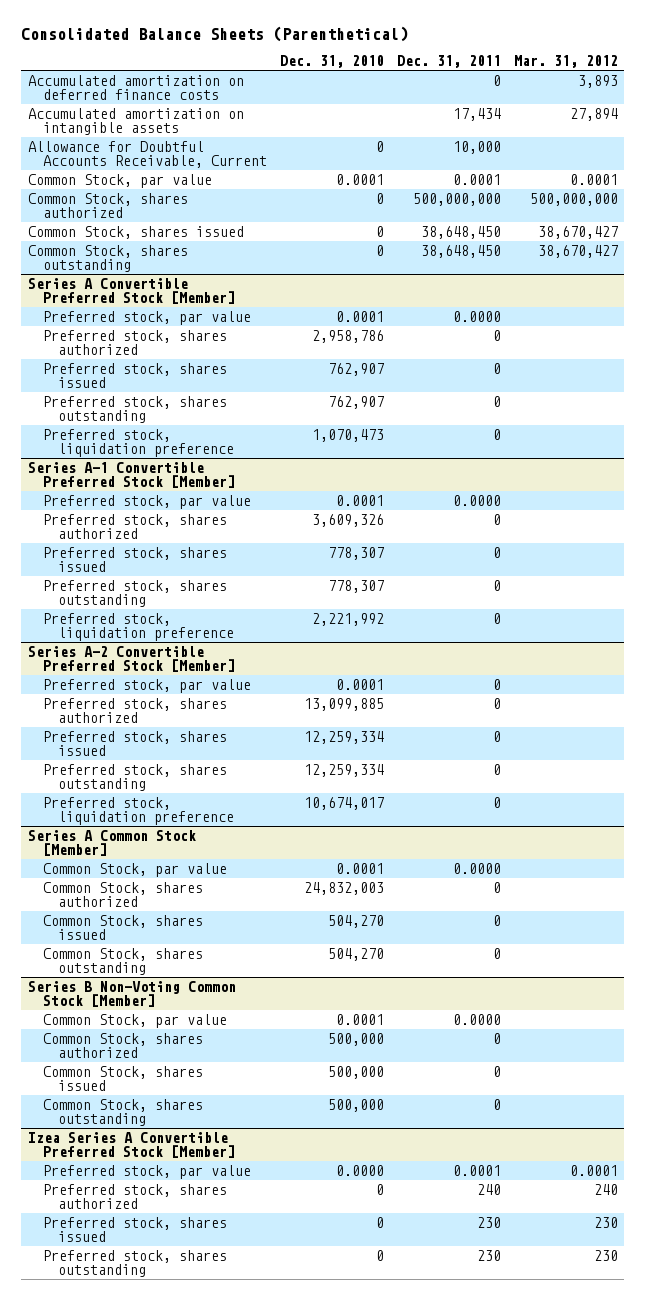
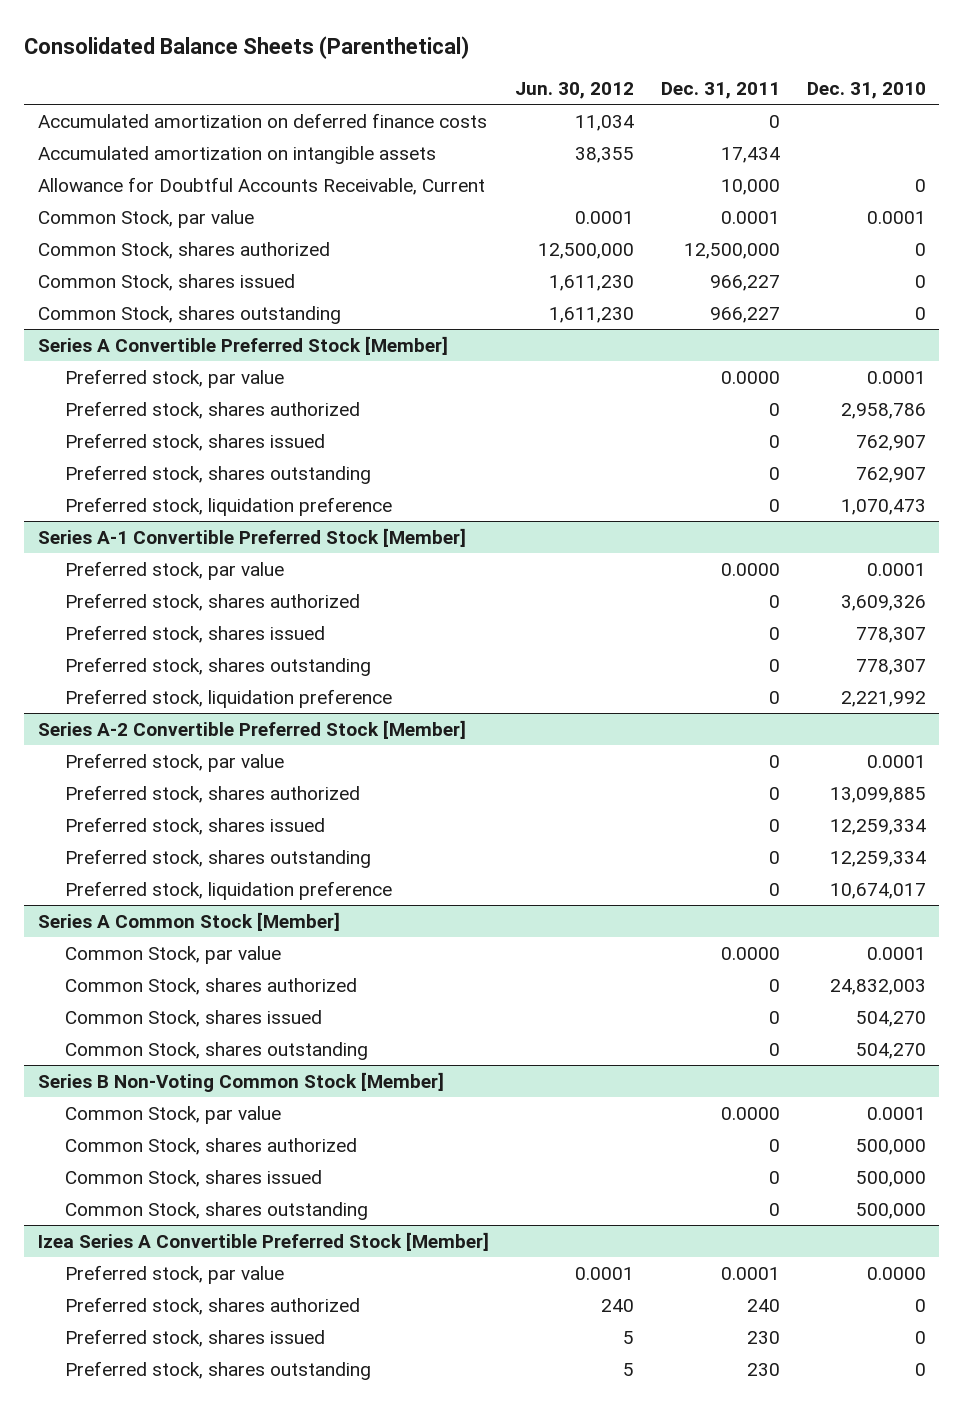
- | Dec. 31, 2010 | Dec. 31, 2011 | Mar. 31, 2012
+ | Jun. 30, 2012 | Dec. 31, 2011 | Dec. 31, 2010
- Common Stock, shares authorized | 0 | 500,000,000 | 500,000,000
- Common Stock, shares issued | 0 | 38,648,450 | 38,670,427
- Common Stock, shares outstanding | 0 | 38,648,450 | 38,670,427
+ Common Stock, shares authorized | 12,500,000 | 12,500,000 | 0
+ Common Stock, shares issued | 1,611,230 | 966,227 | 0
+ Common Stock, shares outstanding | 1,611,230 | 966,227 | 0

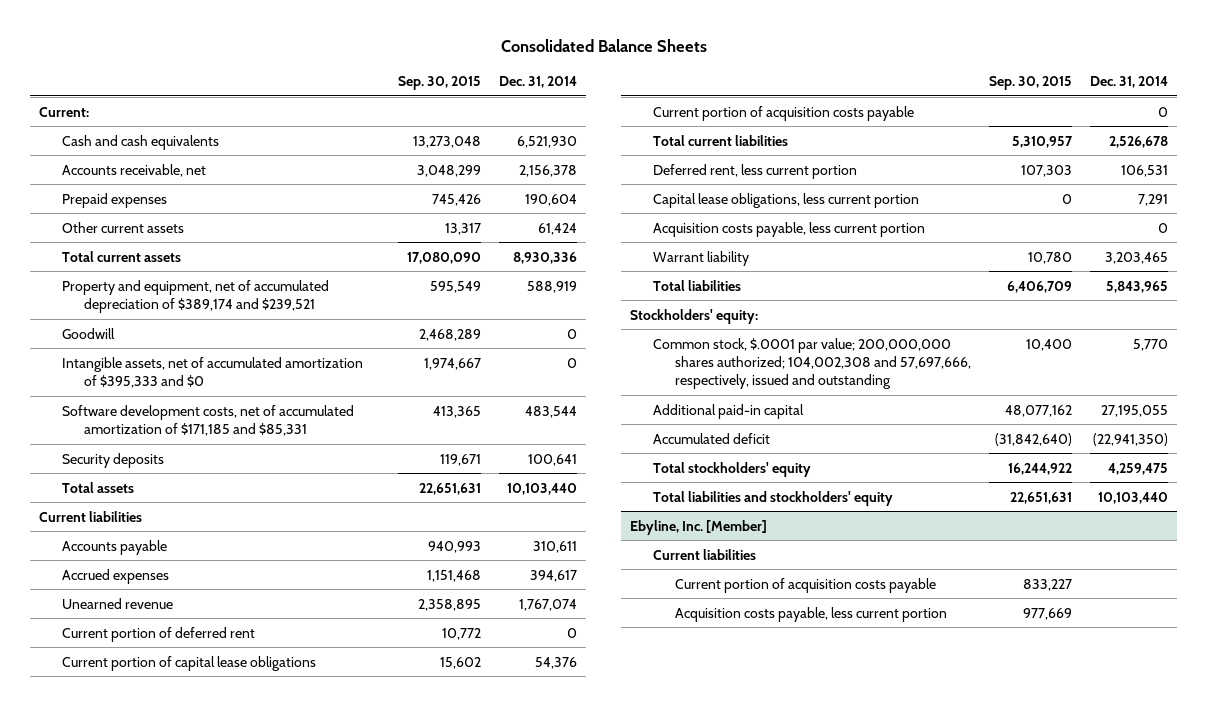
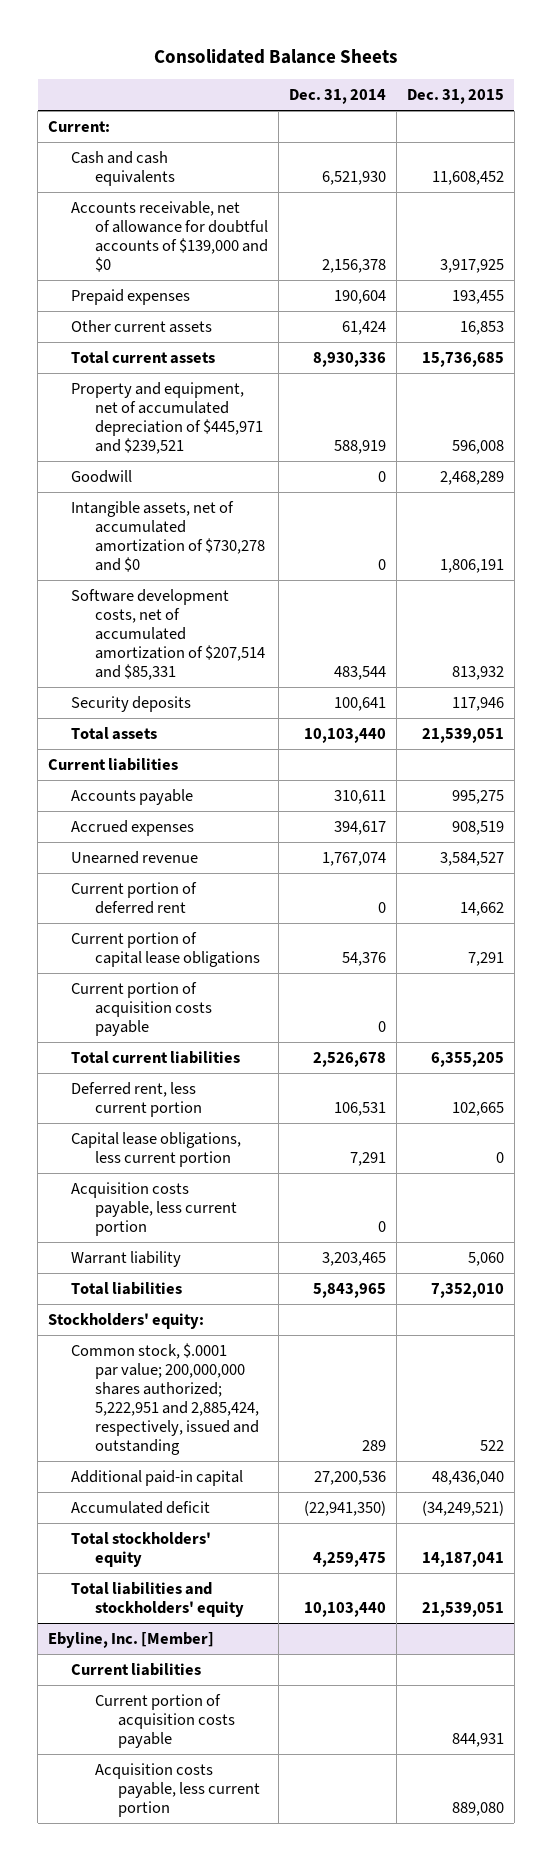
- | Sep. 30, 2015 | Dec. 31, 2014
+ | Dec. 31, 2014 | Dec. 31, 2015
- Accounts receivable, net | 3,048,299 | 2,156,378
+ Accounts receivable, net of allowance for doubtful accounts of $139,000 and $0 | 2,156,378 | 3,917,925
- Property and equipment, net of accumulated depreciation of $389,174 and $239,521 | 595,549 | 588,919
+ Property and equipment, net of accumulated depreciation of $445,971 and $239,521 | 588,919 | 596,008
- Intangible assets, net of accumulated amortization of $395,333 and $0 | 1,974,667 | 0
- Software development costs, net of accumulated amortization of $171,185 and $85,331 | 413,365 | 483,544
+ Intangible assets, net of accumulated amortization of $730,278 and $0 | 0 | 1,806,191
+ Software development costs, net of accumulated amortization of $207,514 and $85,331 | 483,544 | 813,932
- Common stock, $.0001 par value; 200,000,000 shares authorized; 104,002,308 and 57,697,666, respectively, issued and outstanding | 10,400 | 5,770
- Additional paid-in capital | 48,077,162 | 27,195,055
+ Common stock, $.0001 par value; 200,000,000 shares authorized; 5,222,951 and 2,885,424, respectively, issued and outstanding | 289 | 522
+ Additional paid-in capital | 27,200,536 | 48,436,040

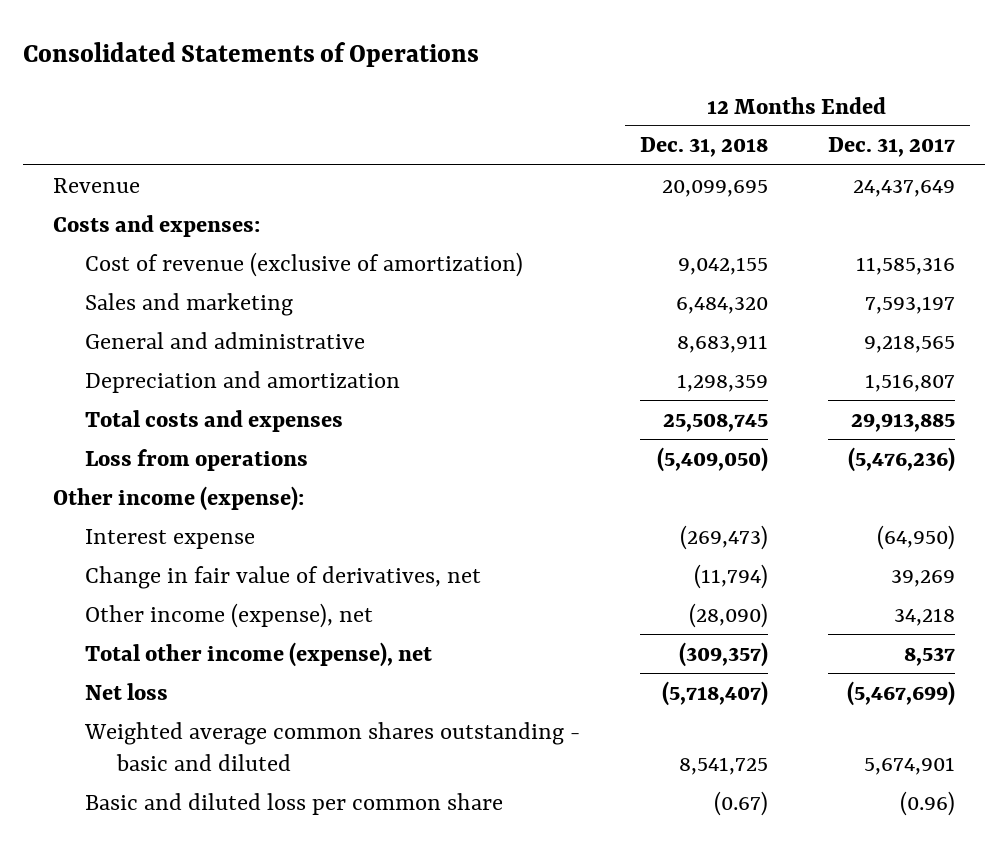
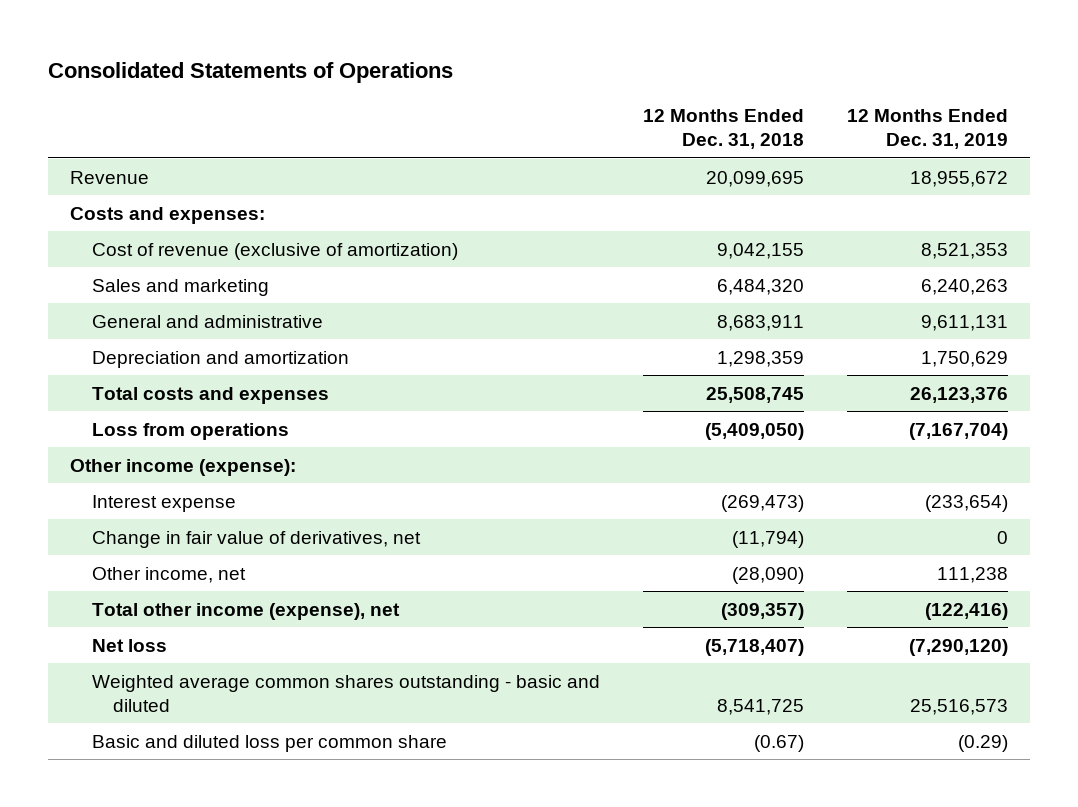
- | 12 Months Ended Dec. 31, 2018 | 12 Months Ended Dec. 31, 2017
+ | 12 Months Ended Dec. 31, 2018 | 12 Months Ended Dec. 31, 2019
- Other income (expense), net | (28,090) | 34,218
+ Other income, net | (28,090) | 111,238

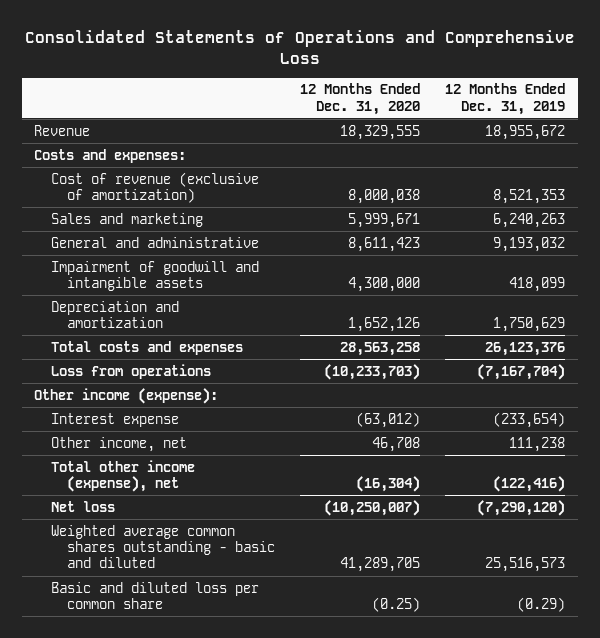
- Consolidated Statements of Operations
+ Consolidated Statements of Operations and Comprehensive Loss
- | 12 Months Ended Dec. 31, 2018 | 12 Months Ended Dec. 31, 2019
+ | 12 Months Ended Dec. 31, 2020 | 12 Months Ended Dec. 31, 2019
- General and administrative | 8,683,911 | 9,611,131
+ General and administrative | 8,611,423 | 9,193,032
+ Impairment of goodwill and intangible assets | 4,300,000 | 418,099
- Change in fair value of derivatives, net | (11,794) | 0

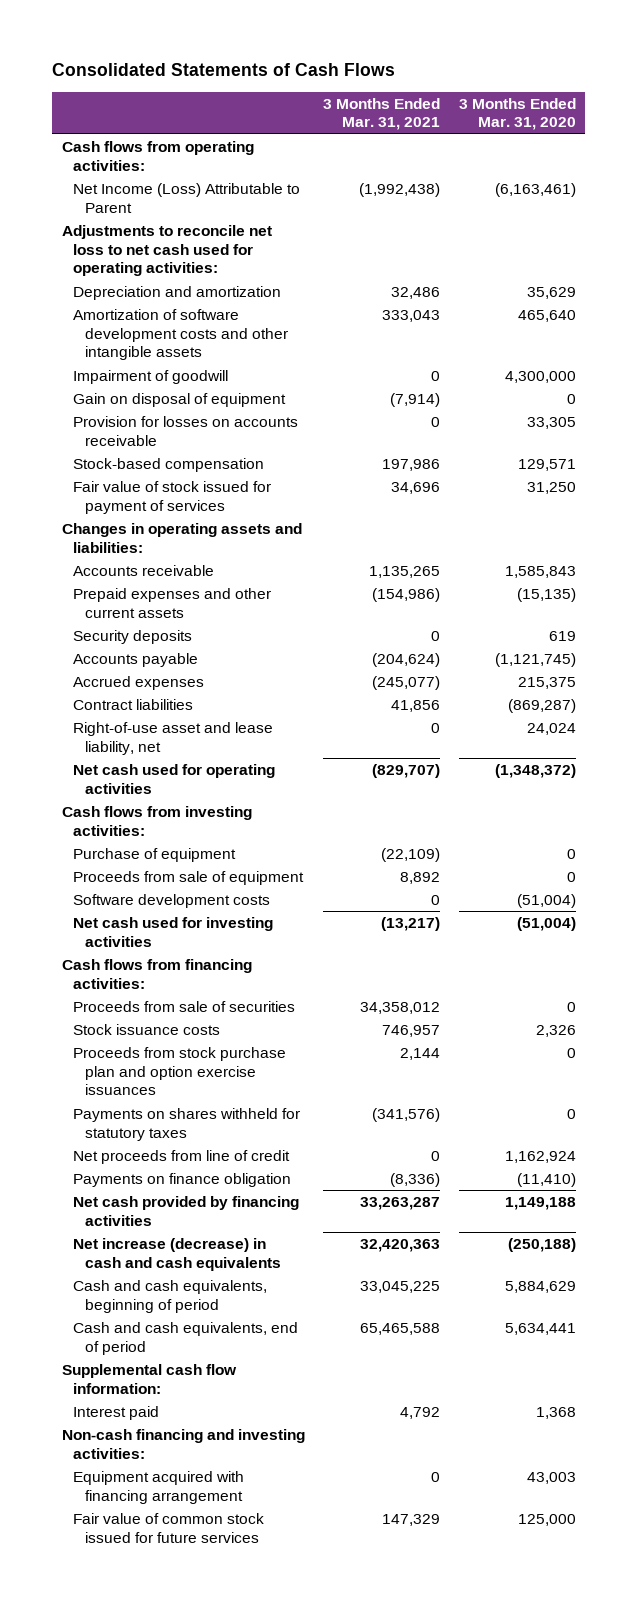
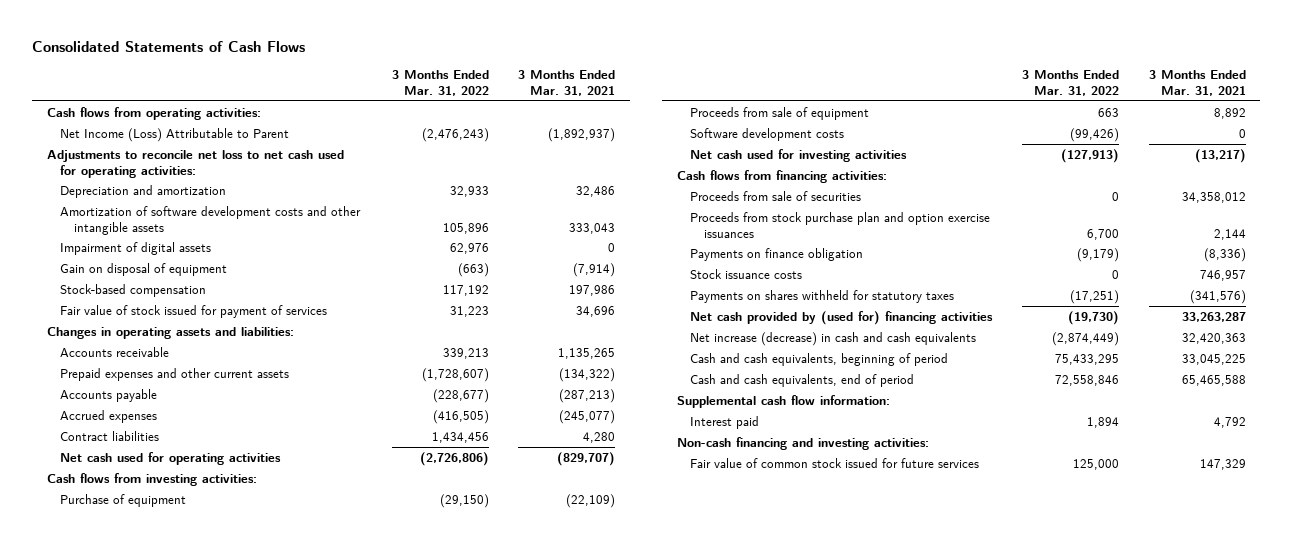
- | 3 Months Ended Mar. 31, 2021 | 3 Months Ended Mar. 31, 2020
+ | 3 Months Ended Mar. 31, 2022 | 3 Months Ended Mar. 31, 2021
- Net Income (Loss) Attributable to Parent | (1,992,438) | (6,163,461)
+ Net Income (Loss) Attributable to Parent | (2,476,243) | (1,892,937)
- Impairment of goodwill | 0 | 4,300,000
+ Impairment of digital assets | 62,976 | 0
- Provision for losses on accounts receivable | 0 | 33,305
- Prepaid expenses and other current assets | (154,986) | (15,135)
- Security deposits | 0 | 619
- Accounts payable | (204,624) | (1,121,745)
+ Prepaid expenses and other current assets | (1,728,607) | (134,322)
+ Accounts payable | (228,677) | (287,213)
- Contract liabilities | 41,856 | (869,287)
- Right-of-use asset and lease liability, net | 0 | 24,024
+ Contract liabilities | 1,434,456 | 4,280
- Net proceeds from line of credit | 0 | 1,162,924
- Net cash provided by financing activities | 33,263,287 | 1,149,188
moved down: Stock issuance costs | 0 | 746,957
moved down: Payments on shares withheld for statutory taxes | (17,251) | (341,576)
+ Net cash provided by (used for) financing activities | (19,730) | 33,263,287
- Equipment acquired with financing arrangement | 0 | 43,003

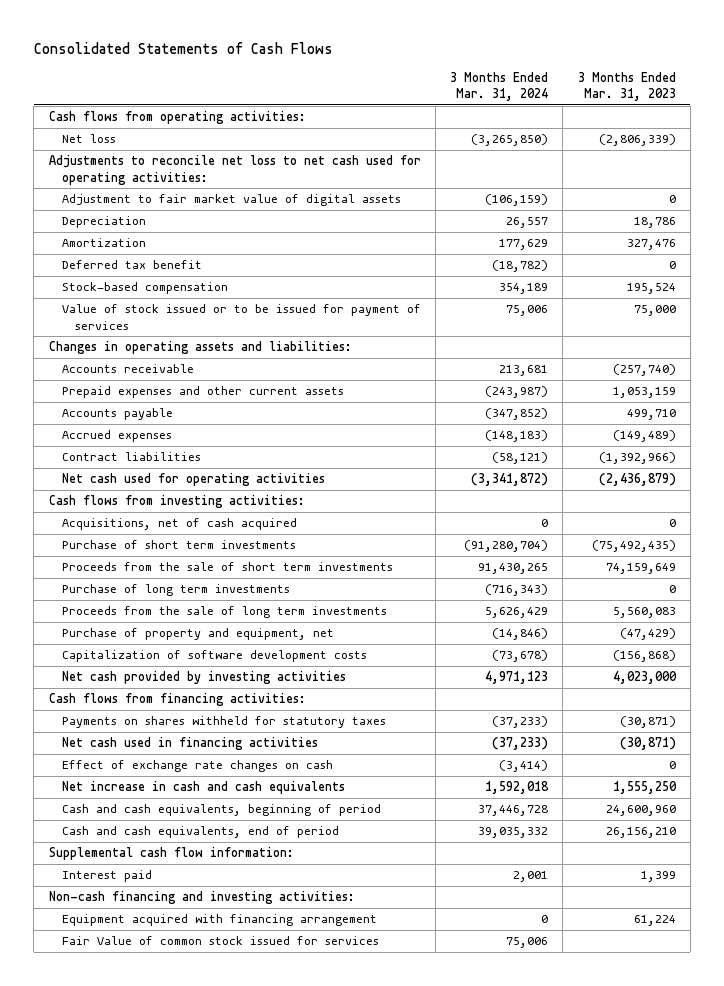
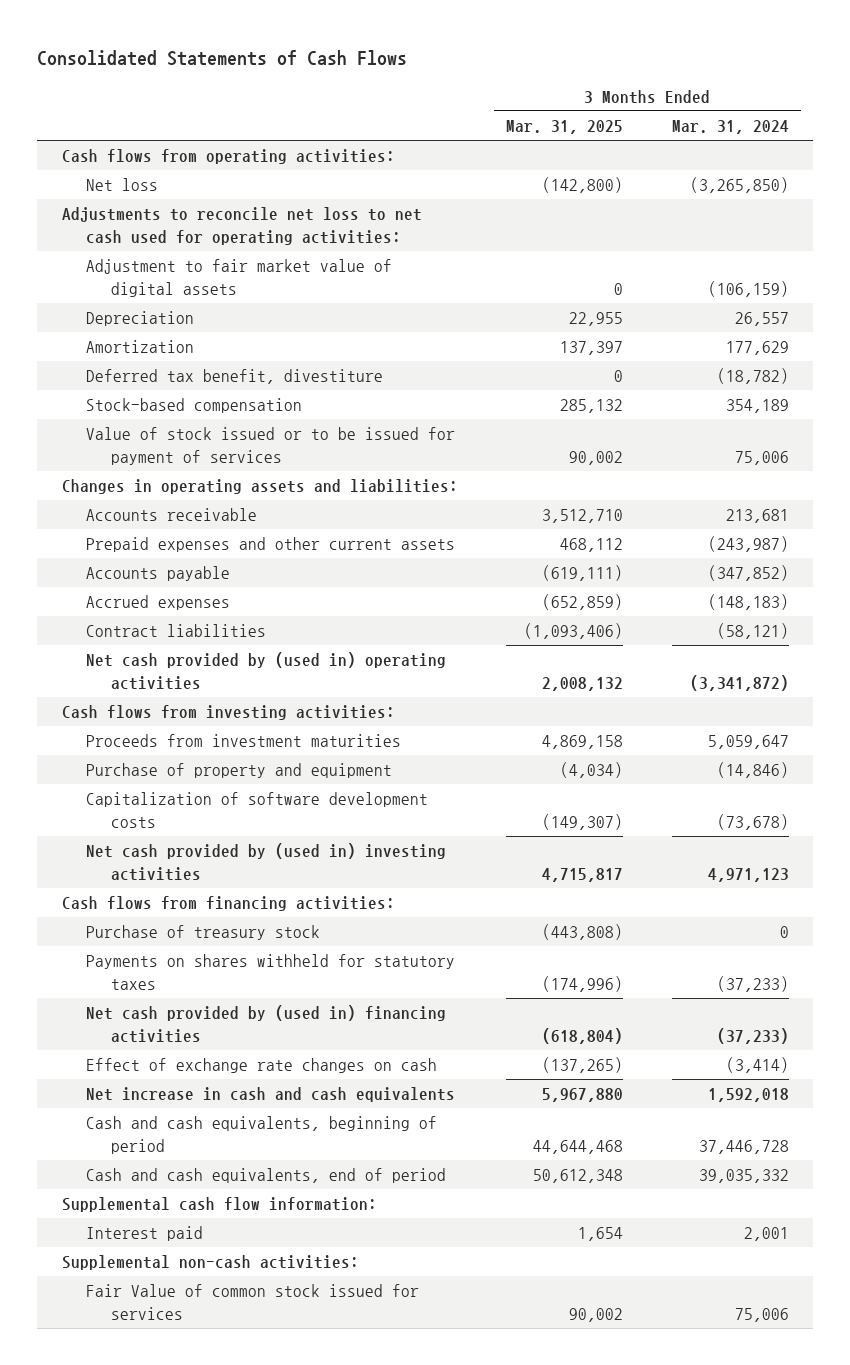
- | 3 Months Ended Mar. 31, 2024 | 3 Months Ended Mar. 31, 2023
+ | 3 Months Ended Mar. 31, 2025 | 3 Months Ended Mar. 31, 2024
- Deferred tax benefit | (18,782) | 0
+ Deferred tax benefit, divestiture | 0 | (18,782)
- Net cash used for operating activities | (3,341,872) | (2,436,879)
+ Net cash provided by (used in) operating activities | 2,008,132 | (3,341,872)
- Acquisitions, net of cash acquired | 0 | 0
- Purchase of short term investments | (91,280,704) | (75,492,435)
- Proceeds from the sale of short term investments | 91,430,265 | 74,159,649
- Purchase of long term investments | (716,343) | 0
- Proceeds from the sale of long term investments | 5,626,429 | 5,560,083
- Purchase of property and equipment, net | (14,846) | (47,429)
+ Proceeds from investment maturities | 4,869,158 | 5,059,647
+ Purchase of property and equipment | (4,034) | (14,846)
- Net cash provided by investing activities | 4,971,123 | 4,023,000
+ Net cash provided by (used in) investing activities | 4,715,817 | 4,971,123
+ Purchase of treasury stock | (443,808) | 0
- Net cash used in financing activities | (37,233) | (30,871)
+ Net cash provided by (used in) financing activities | (618,804) | (37,233)
- Non-cash financing and investing activities:
- Equipment acquired with financing arrangement | 0 | 61,224
+ Supplemental non-cash activities:

